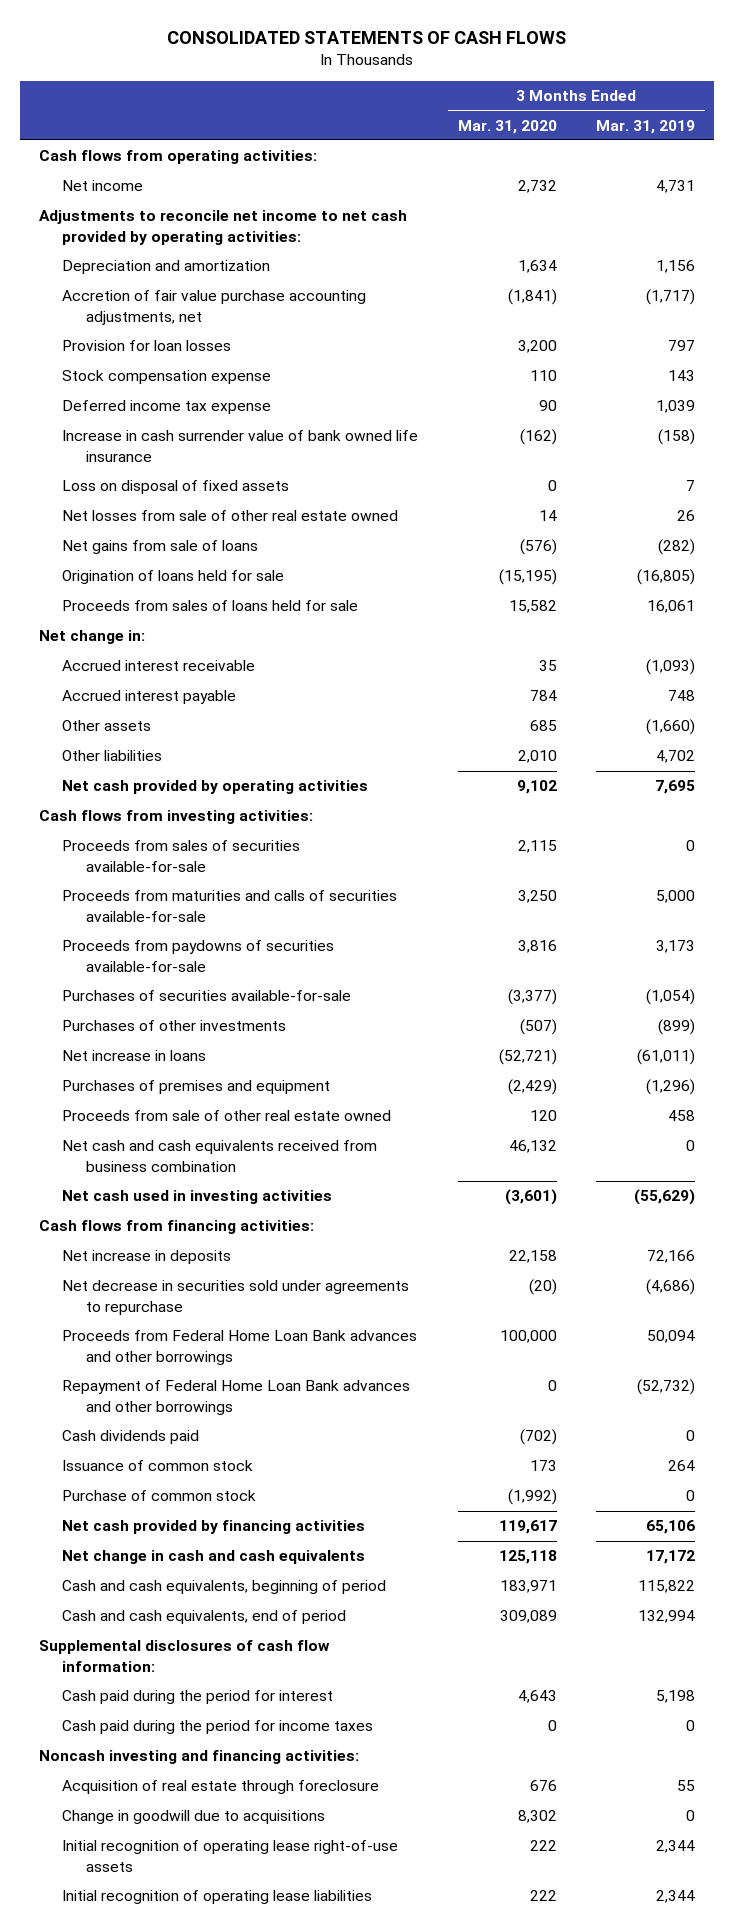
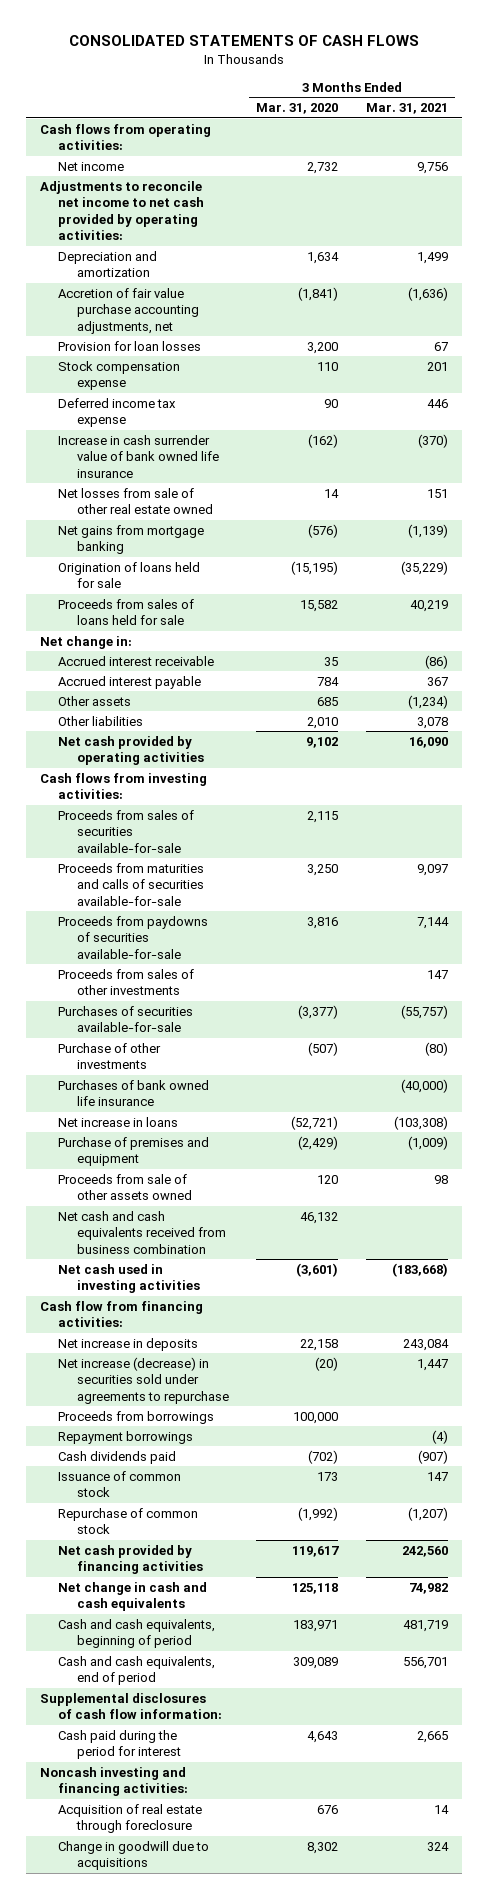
- | 3 Months Ended Mar. 31, 2020 | 3 Months Ended Mar. 31, 2019
+ | 3 Months Ended Mar. 31, 2020 | 3 Months Ended Mar. 31, 2021
- Loss on disposal of fixed assets | 0 | 7
- Net gains from sale of loans | (576) | (282)
+ Net gains from mortgage banking | (576) | (1,139)
+ Proceeds from sales of other investments | | 147
- Purchases of other investments | (507) | (899)
+ Purchase of other investments | (507) | (80)
+ Purchases of bank owned life insurance | | (40,000)
- Purchases of premises and equipment | (2,429) | (1,296)
- Proceeds from sale of other real estate owned | 120 | 458
+ Purchase of premises and equipment | (2,429) | (1,009)
+ Proceeds from sale of other assets owned | 120 | 98
- Cash flows from financing activities:
+ Cash flow from financing activities:
- Net decrease in securities sold under agreements to repurchase | (20) | (4,686)
- Proceeds from Federal Home Loan Bank advances and other borrowings | 100,000 | 50,094
- Repayment of Federal Home Loan Bank advances and other borrowings | 0 | (52,732)
+ Net increase (decrease) in securities sold under agreements to repurchase | (20) | 1,447
+ Proceeds from borrowings | 100,000 |
+ Repayment borrowings | | (4)
- Purchase of common stock | (1,992) | 0
+ Repurchase of common stock | (1,992) | (1,207)
- Cash paid during the period for income taxes | 0 | 0
- Initial recognition of operating lease right-of-use assets | 222 | 2,344
- Initial recognition of operating lease liabilities | 222 | 2,344

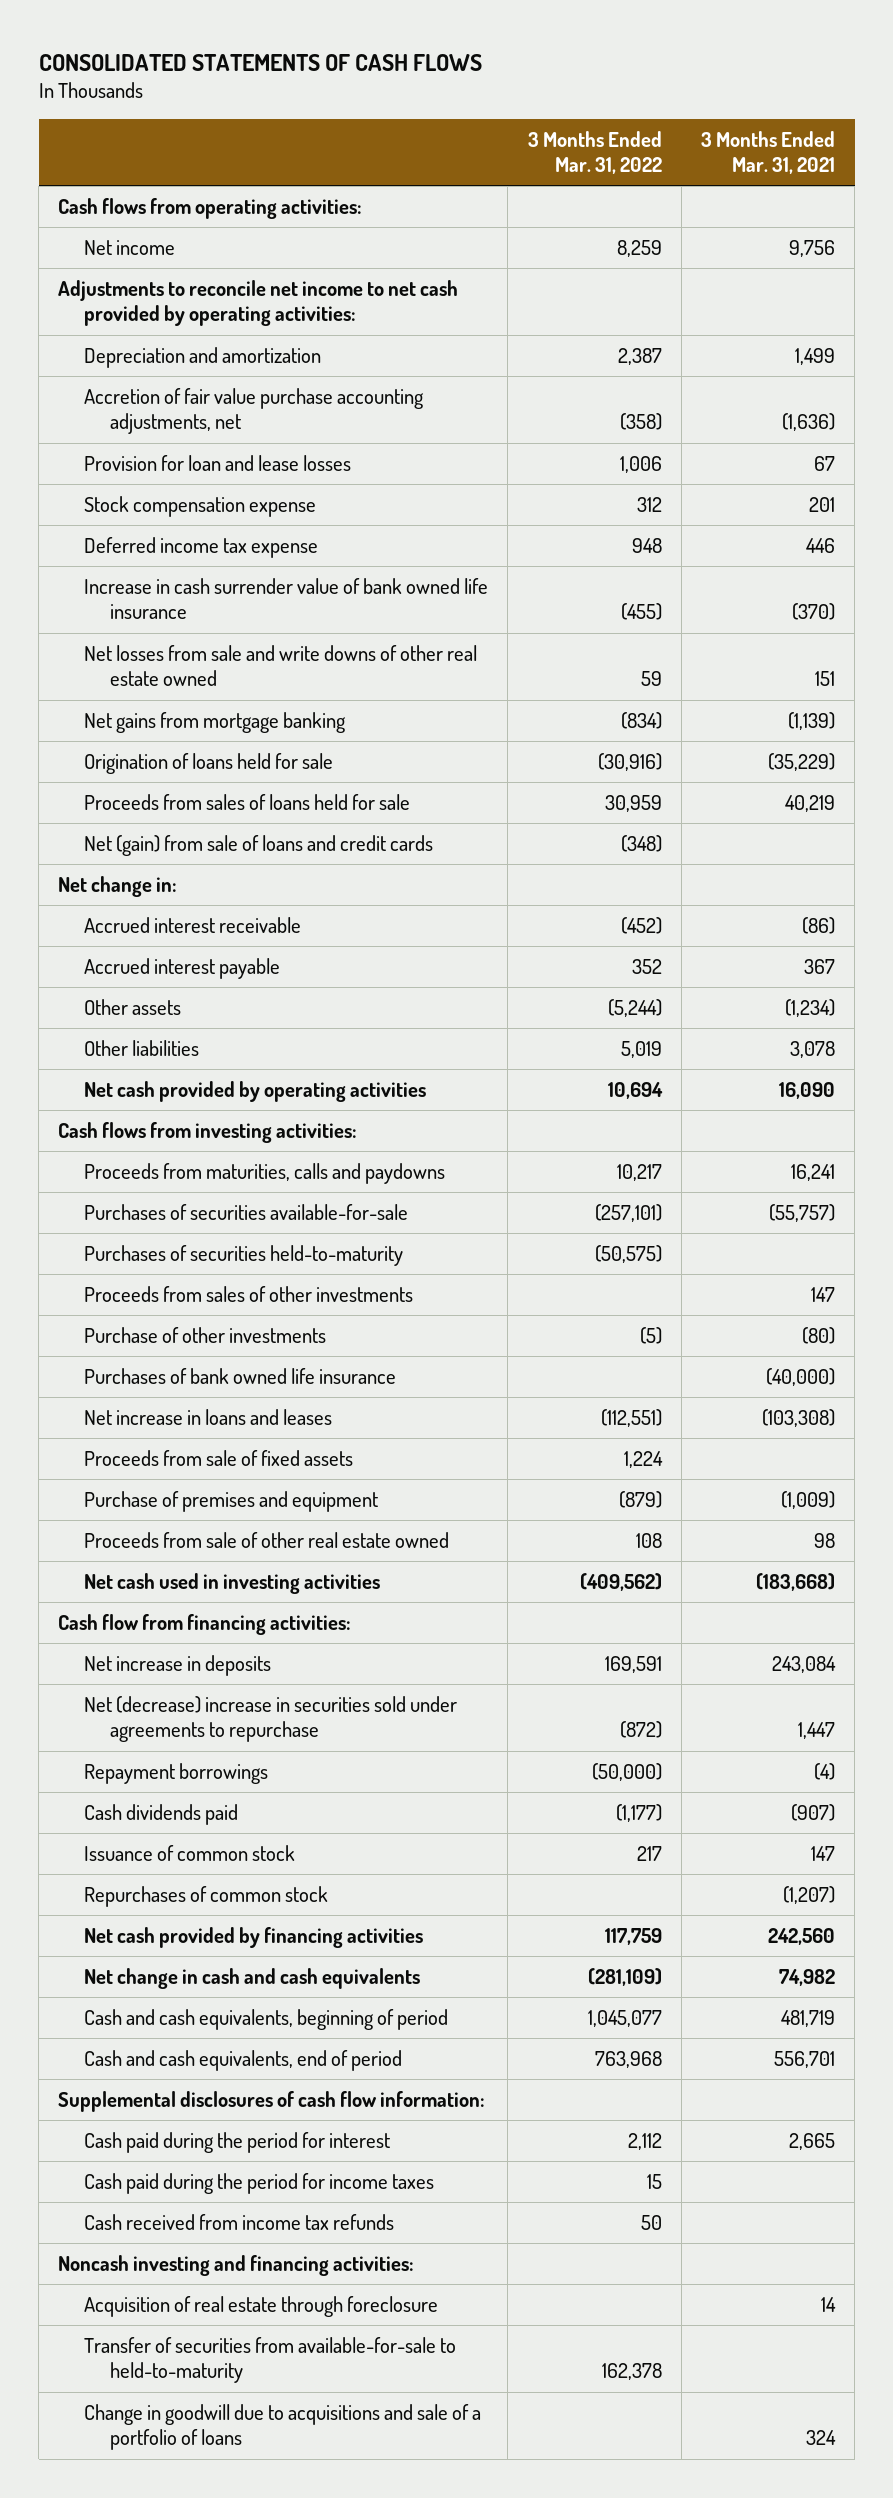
- | 3 Months Ended Mar. 31, 2020 | 3 Months Ended Mar. 31, 2021
+ | 3 Months Ended Mar. 31, 2022 | 3 Months Ended Mar. 31, 2021
- Provision for loan losses | 3,200 | 67
+ Provision for loan and lease losses | 1,006 | 67
- Net losses from sale of other real estate owned | 14 | 151
+ Net losses from sale and write downs of other real estate owned | 59 | 151
+ Net (gain) from sale of loans and credit cards | (348) |
- Proceeds from sales of securities available-for-sale | 2,115 |
- Proceeds from maturities and calls of securities available-for-sale | 3,250 | 9,097
- Proceeds from paydowns of securities available-for-sale | 3,816 | 7,144
+ Proceeds from maturities, calls and paydowns | 10,217 | 16,241
+ Purchases of securities held-to-maturity | (50,575) |
moved down: Proceeds from sales of other investments | | 147
- Net increase in loans | (52,721) | (103,308)
+ Net increase in loans and leases | (112,551) | (103,308)
+ Proceeds from sale of fixed assets | 1,224 |
- Proceeds from sale of other assets owned | 120 | 98
- Net cash and cash equivalents received from business combination | 46,132 |
+ Proceeds from sale of other real estate owned | 108 | 98
- Net increase (decrease) in securities sold under agreements to repurchase | (20) | 1,447
- Proceeds from borrowings | 100,000 |
+ Net (decrease) increase in securities sold under agreements to repurchase | (872) | 1,447
- Repurchase of common stock | (1,992) | (1,207)
+ Repurchases of common stock | | (1,207)
+ Cash paid during the period for income taxes | 15 |
+ Cash received from income tax refunds | 50 |
- Change in goodwill due to acquisitions | 8,302 | 324
+ Transfer of securities from available-for-sale to held-to-maturity | 162,378 |
+ Change in goodwill due to acquisitions and sale of a portfolio of loans | | 324

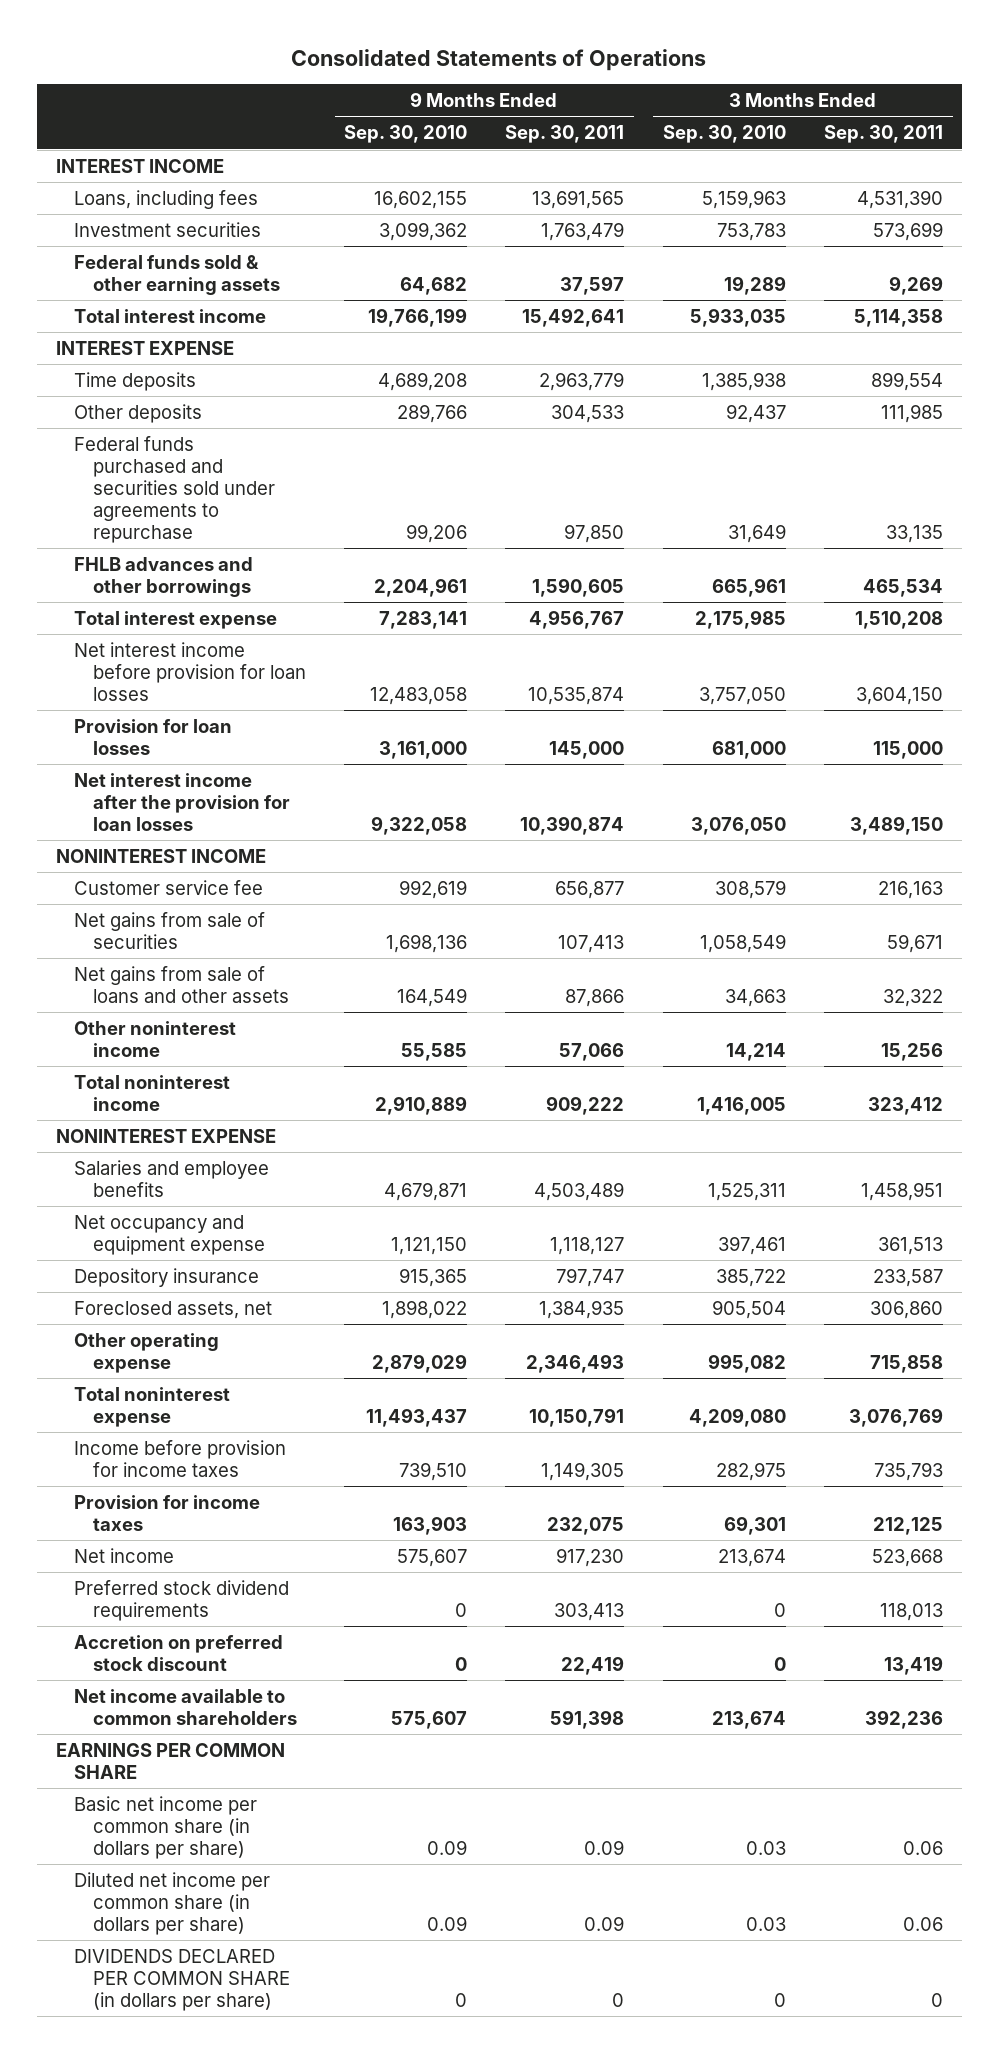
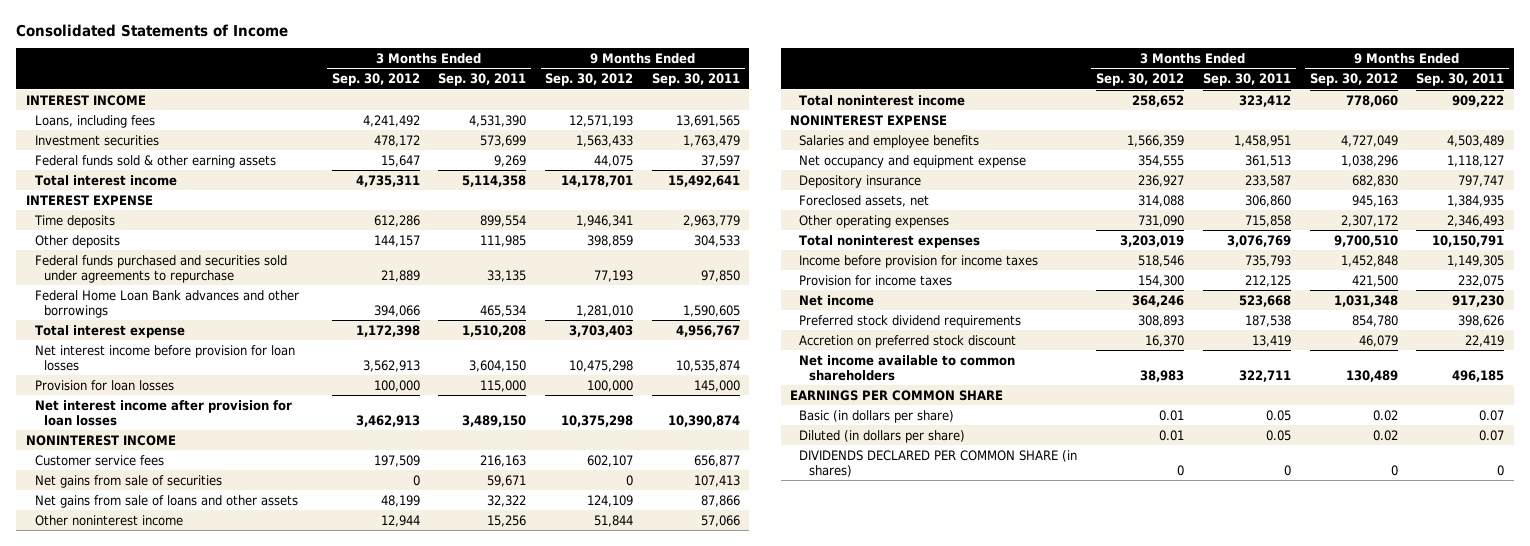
- Consolidated Statements of Operations
+ Consolidated Statements of Income
- | 9 Months Ended Sep. 30, 2010 | 9 Months Ended Sep. 30, 2011 | 3 Months Ended Sep. 30, 2010 | 3 Months Ended Sep. 30, 2011
+ | 3 Months Ended Sep. 30, 2012 | 3 Months Ended Sep. 30, 2011 | 9 Months Ended Sep. 30, 2012 | 9 Months Ended Sep. 30, 2011
- FHLB advances and other borrowings | 2,204,961 | 1,590,605 | 665,961 | 465,534
+ Federal Home Loan Bank advances and other borrowings | 394,066 | 465,534 | 1,281,010 | 1,590,605
- Net interest income after the provision for loan losses | 9,322,058 | 10,390,874 | 3,076,050 | 3,489,150
+ Net interest income after provision for loan losses | 3,462,913 | 3,489,150 | 10,375,298 | 10,390,874
- Customer service fee | 992,619 | 656,877 | 308,579 | 216,163
+ Customer service fees | 197,509 | 216,163 | 602,107 | 656,877
- Other operating expense | 2,879,029 | 2,346,493 | 995,082 | 715,858
- Total noninterest expense | 11,493,437 | 10,150,791 | 4,209,080 | 3,076,769
+ Other operating expenses | 731,090 | 715,858 | 2,307,172 | 2,346,493
+ Total noninterest expenses | 3,203,019 | 3,076,769 | 9,700,510 | 10,150,791
- Preferred stock dividend requirements | 0 | 303,413 | 0 | 118,013
+ Preferred stock dividend requirements | 308,893 | 187,538 | 854,780 | 398,626
- Net income available to common shareholders | 575,607 | 591,398 | 213,674 | 392,236
+ Net income available to common shareholders | 38,983 | 322,711 | 130,489 | 496,185
- Basic net income per common share (in dollars per share) | 0.09 | 0.09 | 0.03 | 0.06
- Diluted net income per common share (in dollars per share) | 0.09 | 0.09 | 0.03 | 0.06
- DIVIDENDS DECLARED PER COMMON SHARE (in dollars per share) | 0 | 0 | 0 | 0
+ Basic (in dollars per share) | 0.01 | 0.05 | 0.02 | 0.07
+ Diluted (in dollars per share) | 0.01 | 0.05 | 0.02 | 0.07
+ DIVIDENDS DECLARED PER COMMON SHARE (in shares) | 0 | 0 | 0 | 0

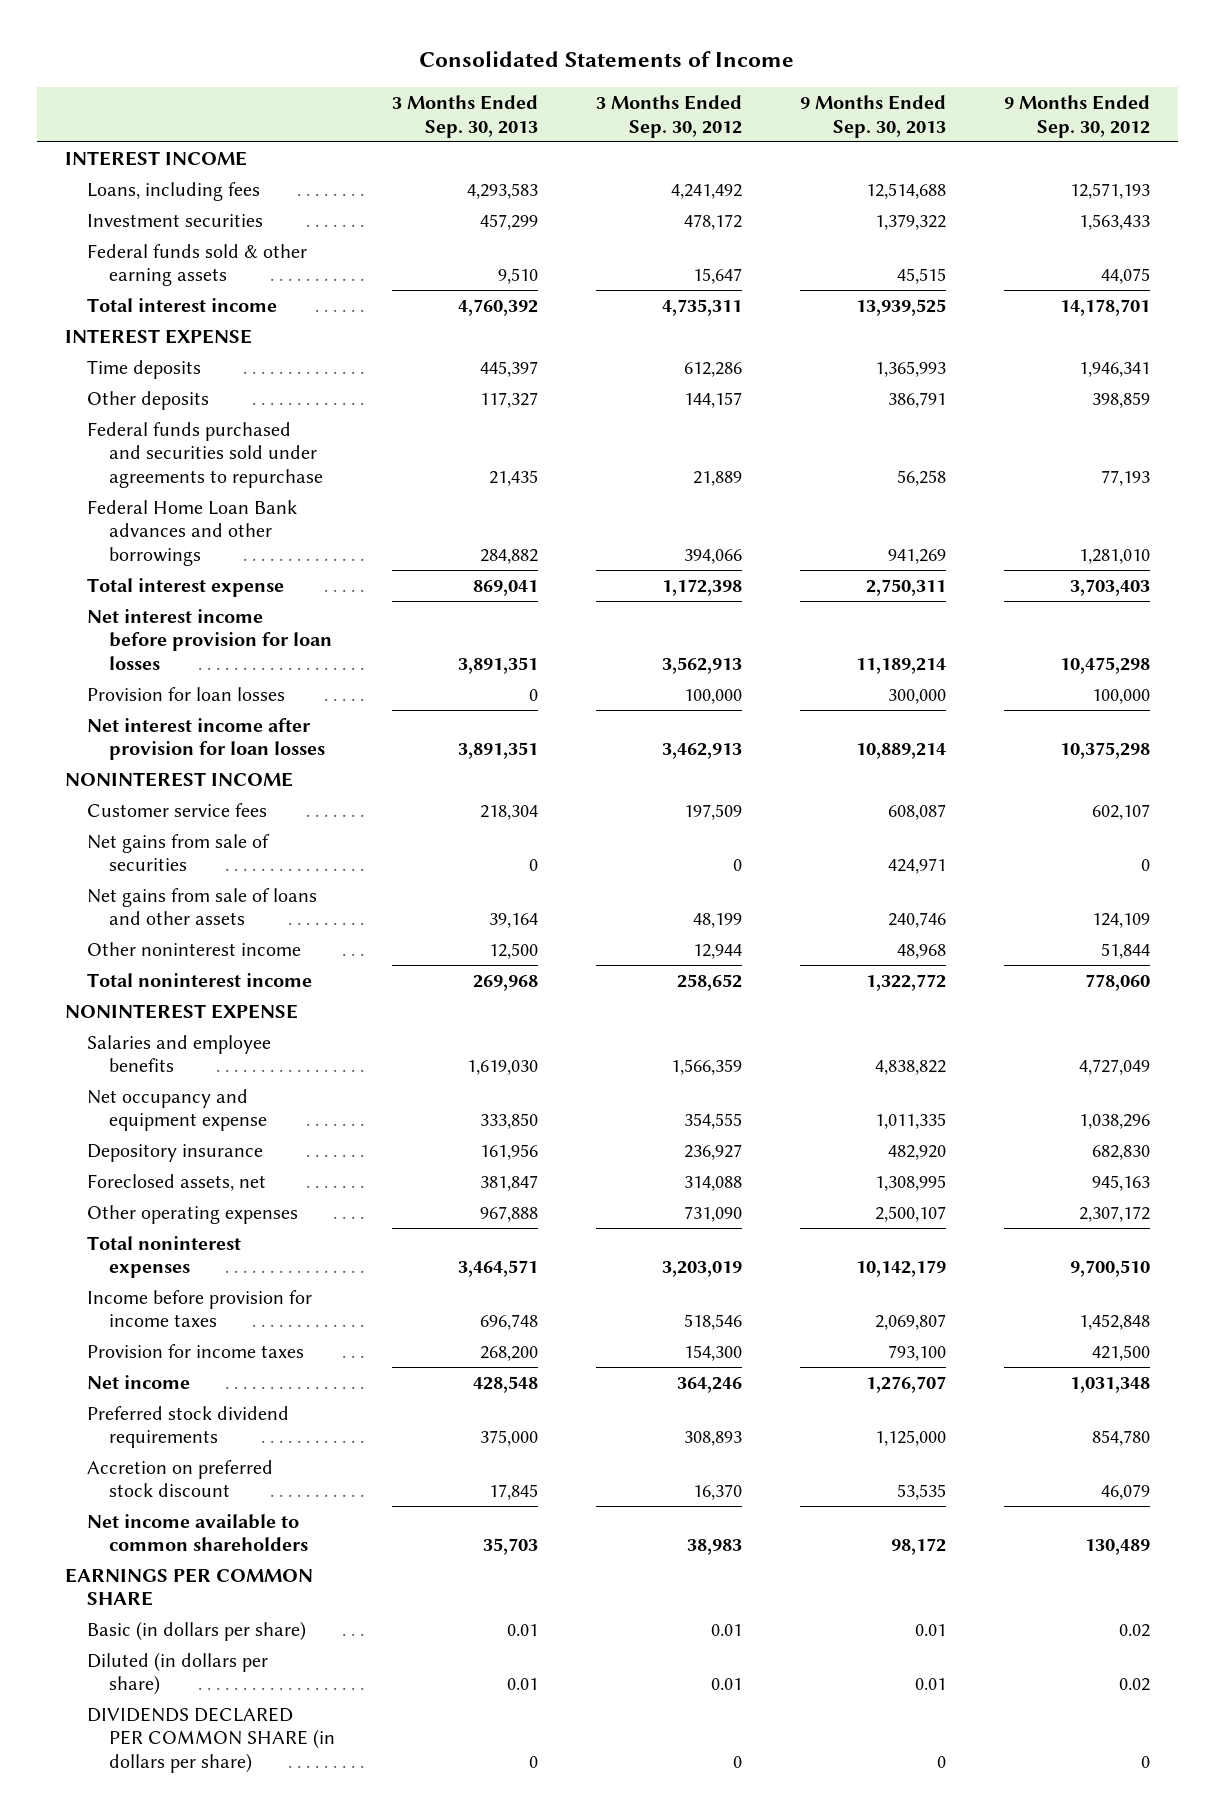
- | 3 Months Ended Sep. 30, 2012 | 3 Months Ended Sep. 30, 2011 | 9 Months Ended Sep. 30, 2012 | 9 Months Ended Sep. 30, 2011
+ | 3 Months Ended Sep. 30, 2013 | 3 Months Ended Sep. 30, 2012 | 9 Months Ended Sep. 30, 2013 | 9 Months Ended Sep. 30, 2012
- DIVIDENDS DECLARED PER COMMON SHARE (in shares) | 0 | 0 | 0 | 0
+ DIVIDENDS DECLARED PER COMMON SHARE (in dollars per share) | 0 | 0 | 0 | 0

